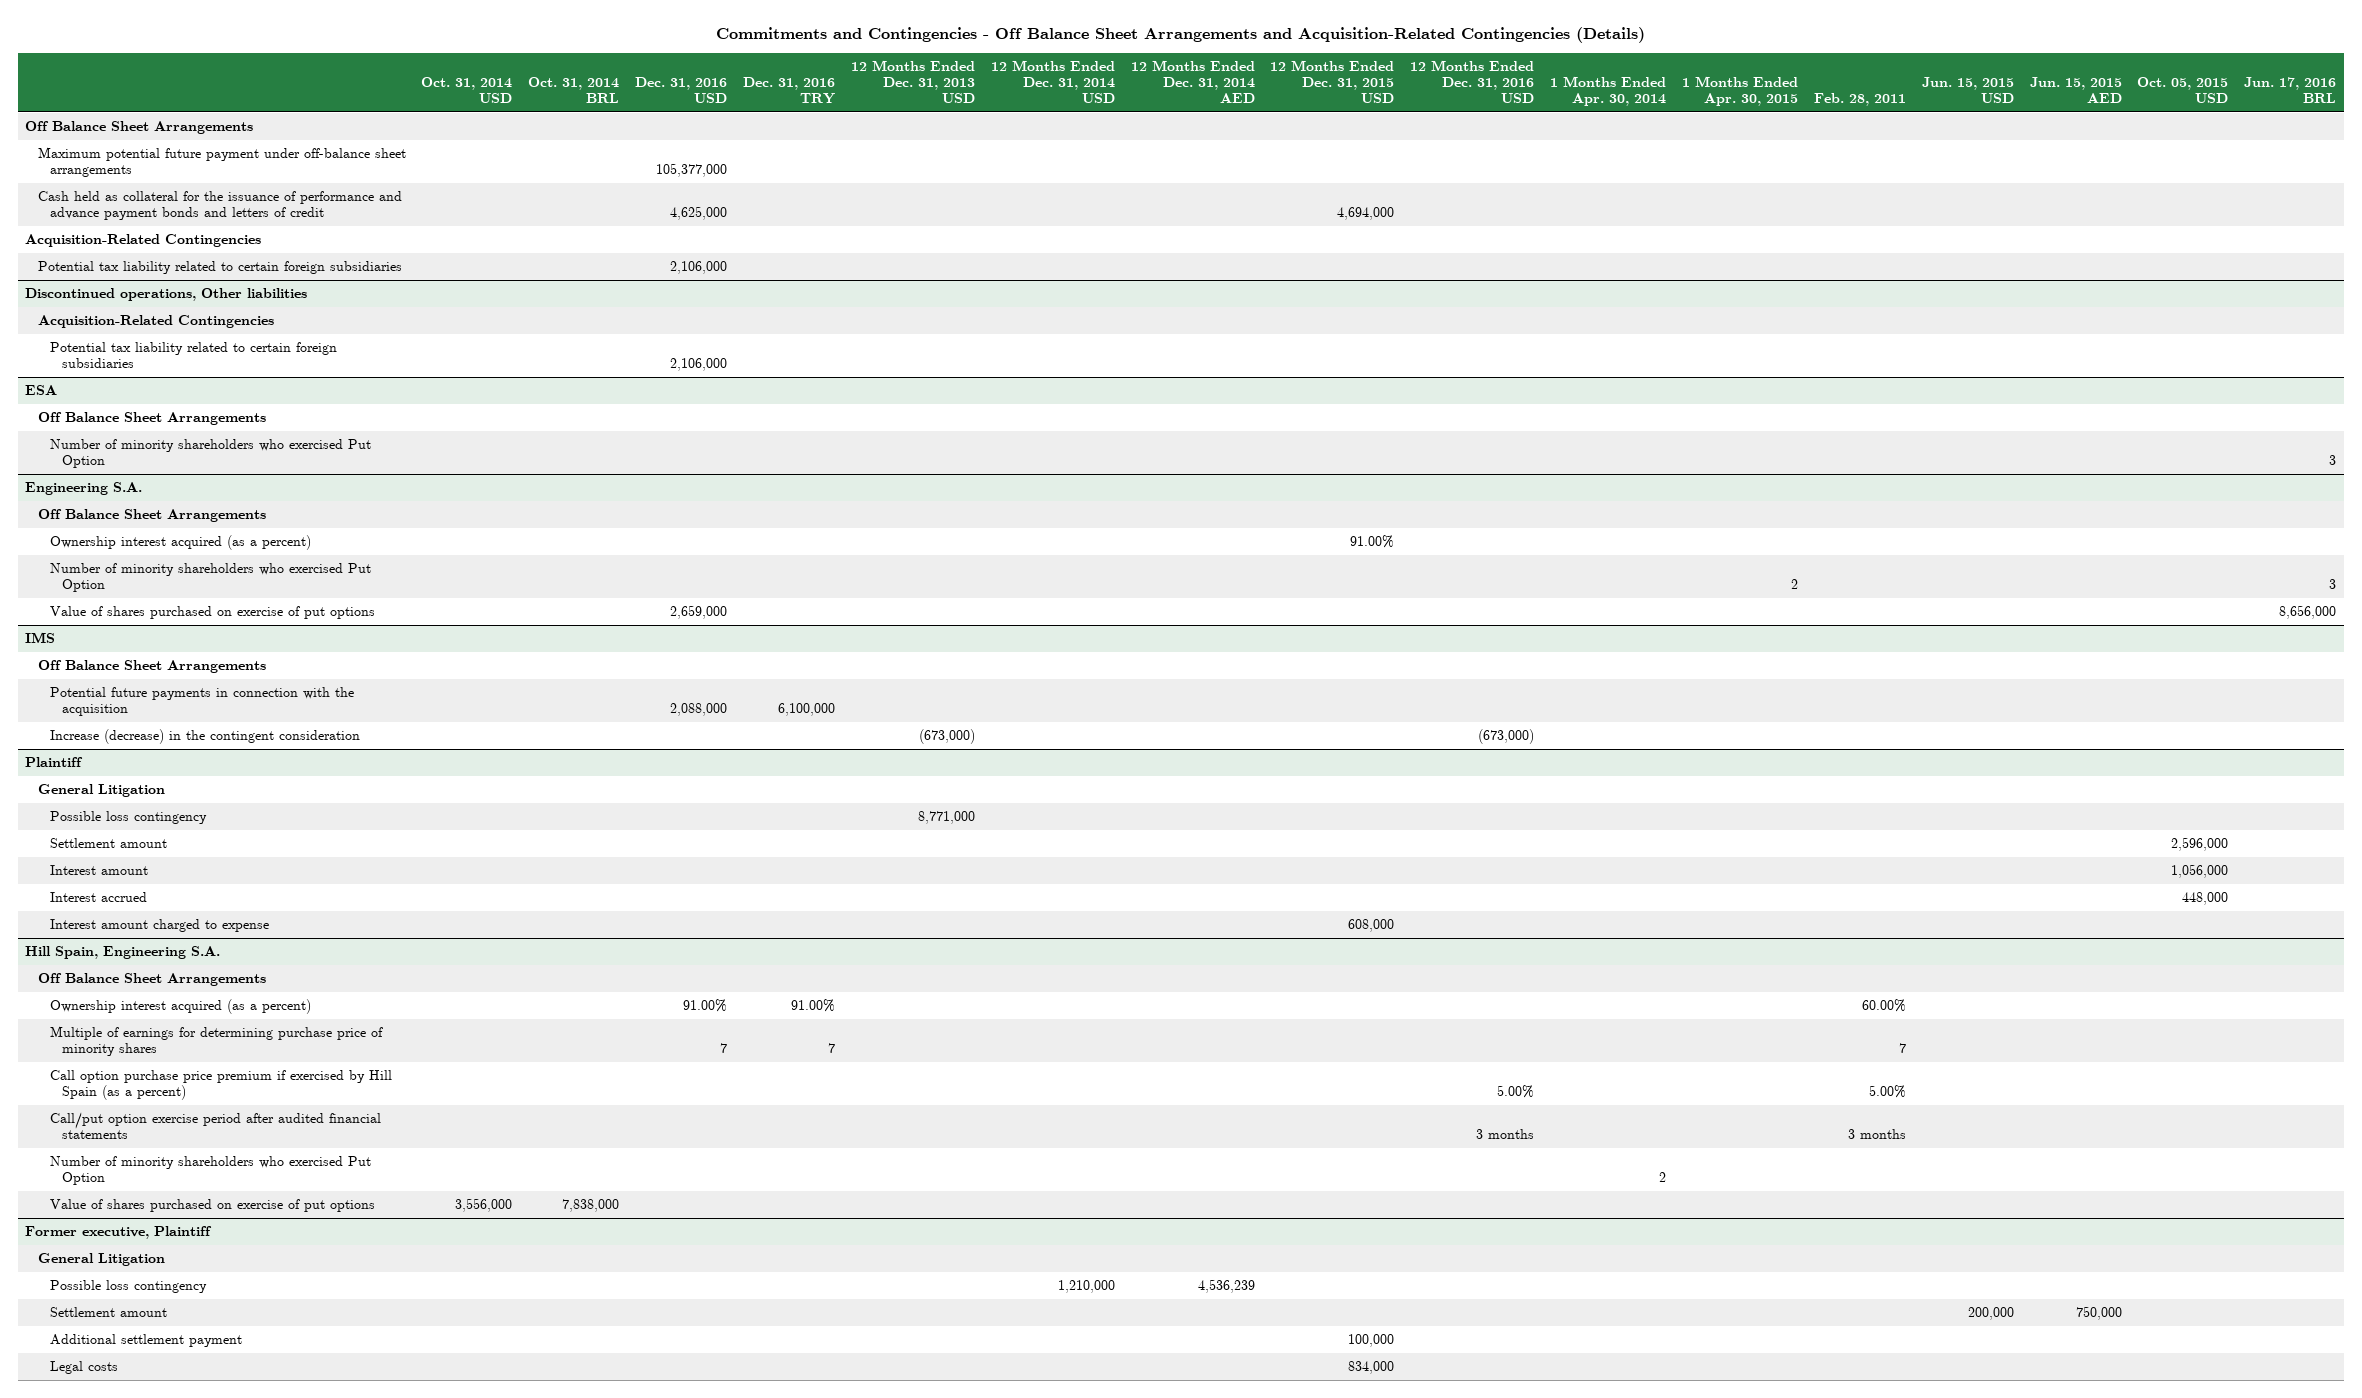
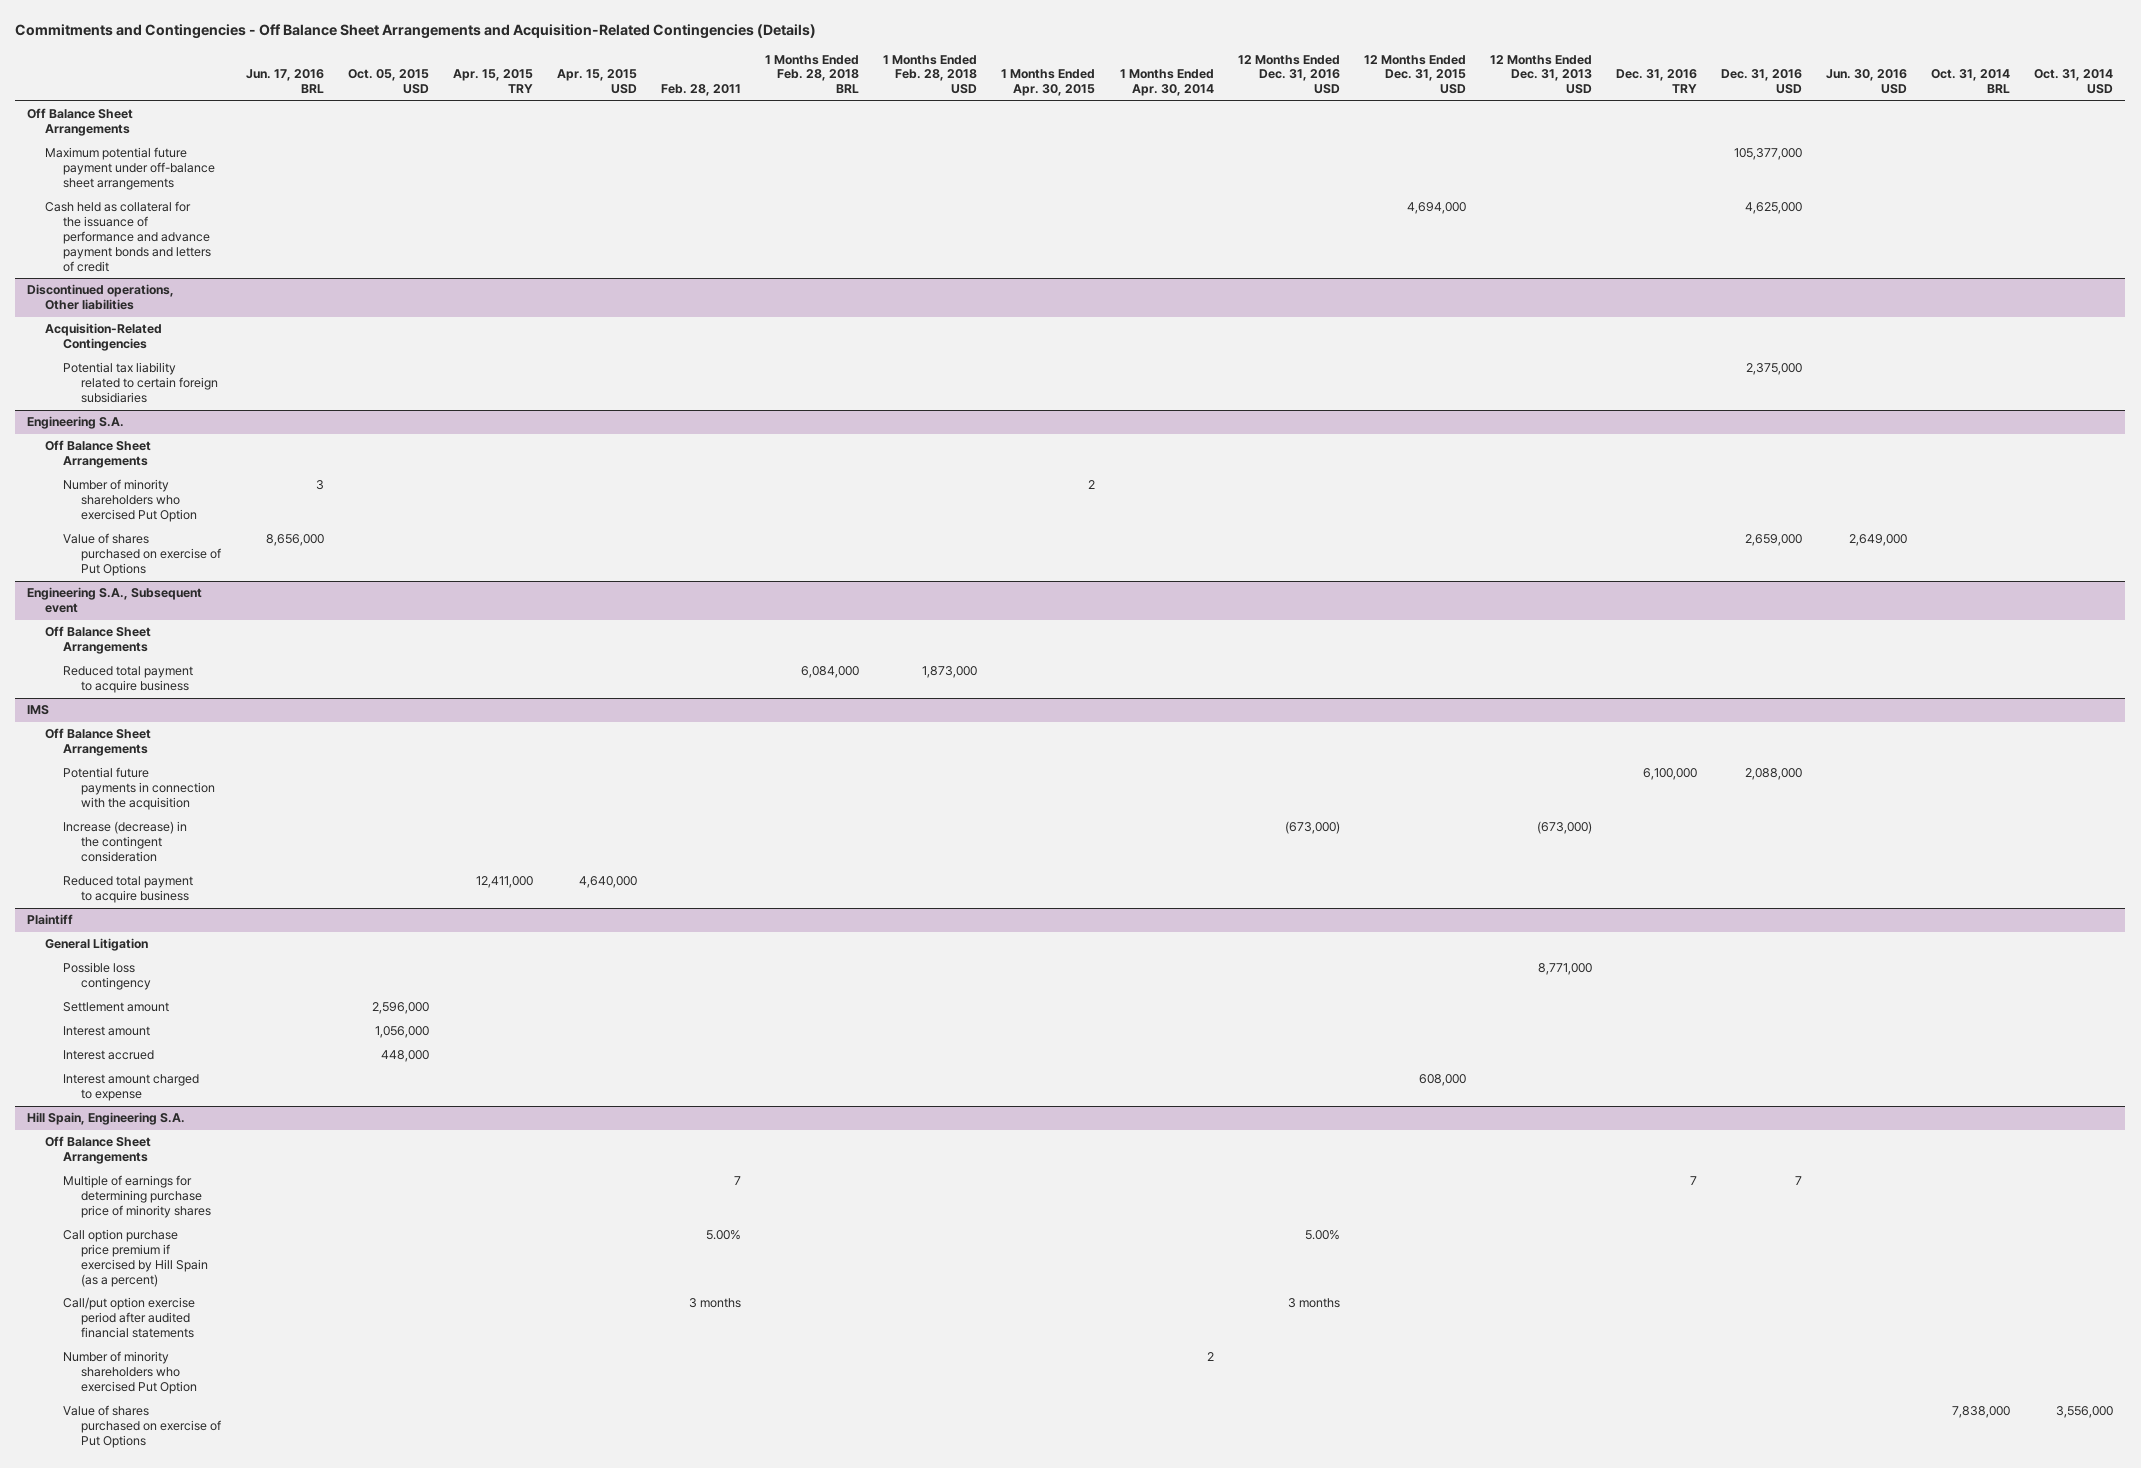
- | Oct. 31, 2014 USD | Oct. 31, 2014 BRL | Dec. 31, 2016 USD | Dec. 31, 2016 TRY | 12 Months Ended Dec. 31, 2013 USD | 12 Months Ended Dec. 31, 2014 USD | 12 Months Ended Dec. 31, 2014 AED | 12 Months Ended Dec. 31, 2015 USD | 12 Months Ended Dec. 31, 2016 USD | 1 Months Ended Apr. 30, 2014 | 1 Months Ended Apr. 30, 2015 | Feb. 28, 2011 | Jun. 15, 2015 USD | Jun. 15, 2015 AED | Oct. 05, 2015 USD | Jun. 17, 2016 BRL
+ | Jun. 17, 2016 BRL | Oct. 05, 2015 USD | Apr. 15, 2015 TRY | Apr. 15, 2015 USD | Feb. 28, 2011 | 1 Months Ended Feb. 28, 2018 BRL | 1 Months Ended Feb. 28, 2018 USD | 1 Months Ended Apr. 30, 2015 | 1 Months Ended Apr. 30, 2014 | 12 Months Ended Dec. 31, 2016 USD | 12 Months Ended Dec. 31, 2015 USD | 12 Months Ended Dec. 31, 2013 USD | Dec. 31, 2016 TRY | Dec. 31, 2016 USD | Jun. 30, 2016 USD | Oct. 31, 2014 BRL | Oct. 31, 2014 USD
- Acquisition-Related Contingencies
- Potential tax liability related to certain foreign subsidiaries | | | 2,106,000 | | | | | | | | | | | | |
@ Discontinued operations, Other liabilities
- Potential tax liability related to certain foreign subsidiaries | | | 2,106,000 | | | | | | | | | | | | |
- ESA
- Off Balance Sheet Arrangements
- Number of minority shareholders who exercised Put Option | | | | | | | | | | | | | | | | 3
@ Discontinued operations, Other liabilities
+ Potential tax liability related to certain foreign subsidiaries | | | | | | | | | | | | | | 2,375,000 | | |
@ Engineering S.A.
- Ownership interest acquired (as a percent) | | | | | | | | 91.00% | | | | | | | |
- Value of shares purchased on exercise of put options | | | 2,659,000 | | | | | | | | | | | | | 8,656,000
+ Value of shares purchased on exercise of Put Options | 8,656,000 | | | | | | | | | | | | | 2,659,000 | 2,649,000 | |
+ Engineering S.A., Subsequent event
+ Off Balance Sheet Arrangements
+ Reduced total payment to acquire business | | | | | | 6,084,000 | 1,873,000 | | | | | | | | | |
@ IMS
+ Reduced total payment to acquire business | | | 12,411,000 | 4,640,000 | | | | | | | | | | | | |
@ Hill Spain, Engineering S.A.
- Ownership interest acquired (as a percent) | | | 91.00% | 91.00% | | | | | | | | 60.00% | | | |
- Value of shares purchased on exercise of put options | 3,556,000 | 7,838,000 | | | | | | | | | | | | | |
- Former executive, Plaintiff
- General Litigation
- Possible loss contingency | | | | | | 1,210,000 | 4,536,239 | | | | | | | | |
- Settlement amount | | | | | | | | | | | | | 200,000 | 750,000 | |
- Additional settlement payment | | | | | | | | 100,000 | | | | | | | |
- Legal costs | | | | | | | | 834,000 | | | | | | | |
@ Hill Spain, Engineering S.A.
+ Value of shares purchased on exercise of Put Options | | | | | | | | | | | | | | | | 7,838,000 | 3,556,000

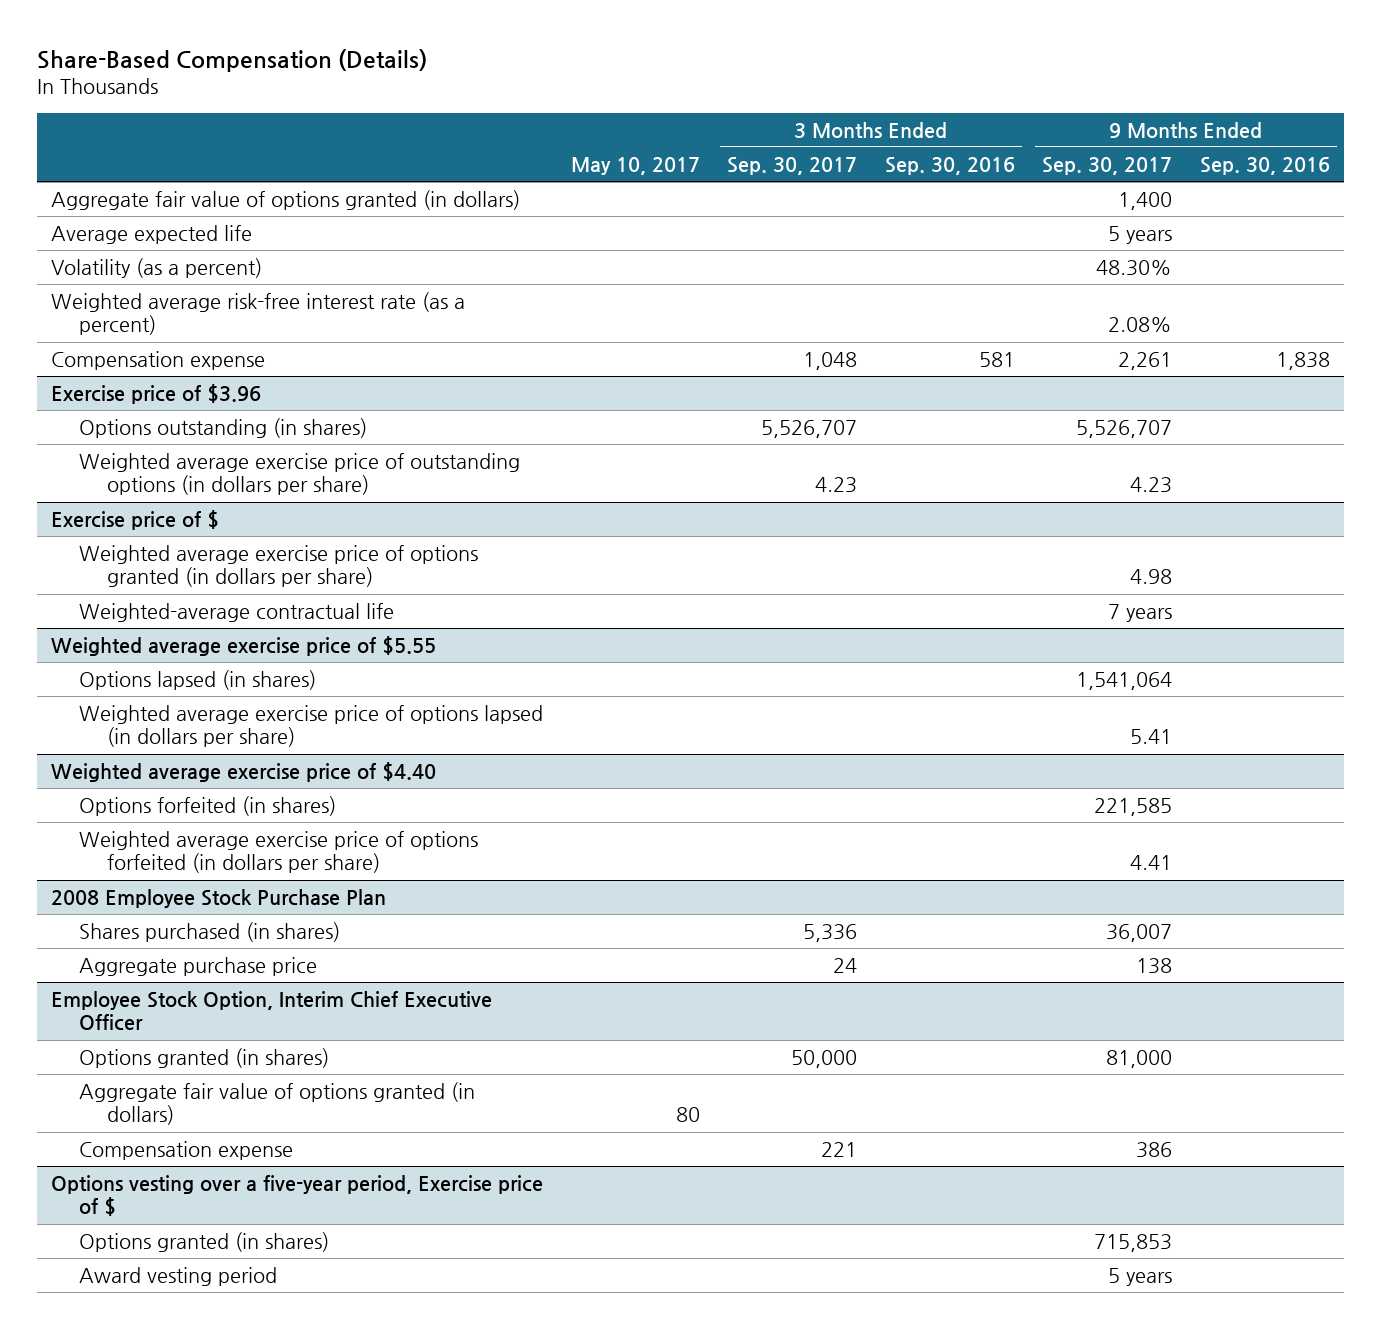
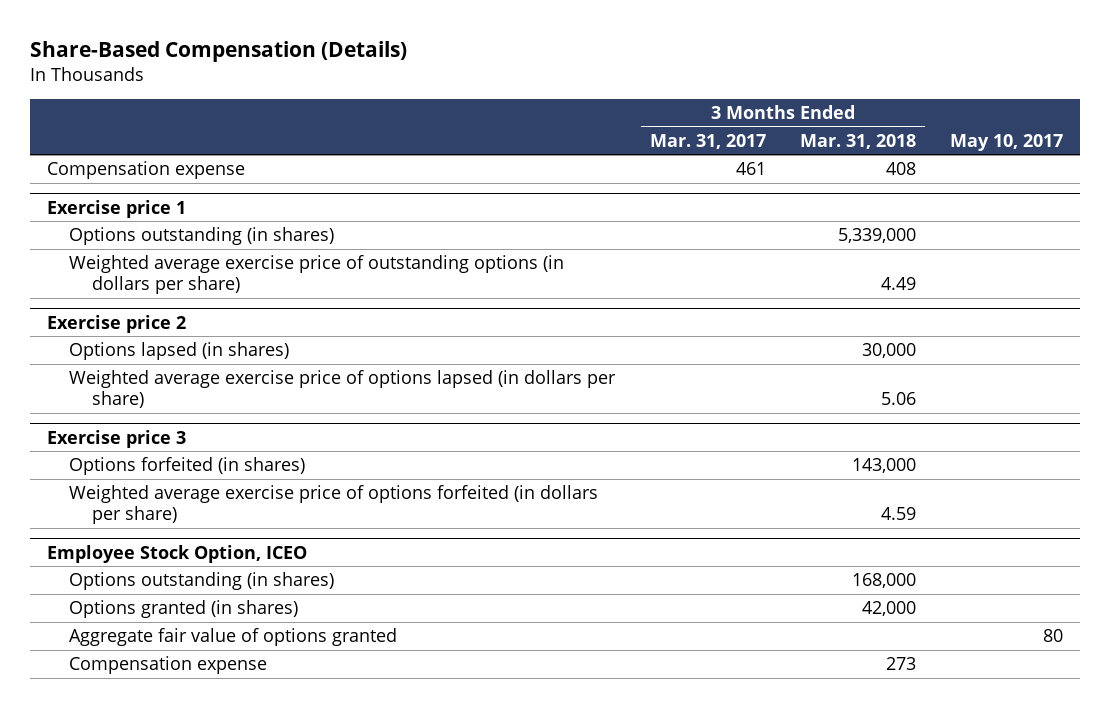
- | May 10, 2017 | 3 Months Ended Sep. 30, 2017 | 3 Months Ended Sep. 30, 2016 | 9 Months Ended Sep. 30, 2017 | 9 Months Ended Sep. 30, 2016
+ | 3 Months Ended Mar. 31, 2017 | 3 Months Ended Mar. 31, 2018 | May 10, 2017
- Aggregate fair value of options granted (in dollars) | | | | 1,400 |
- Average expected life | | | | 5 years |
- Volatility (as a percent) | | | | 48.30% |
- Weighted average risk-free interest rate (as a percent) | | | | 2.08% |
- Exercise price of $3.96
+ Exercise price 1
- Exercise price of $
- Weighted average exercise price of options granted (in dollars per share) | | | | 4.98 |
- Weighted-average contractual life | | | | 7 years |
- Weighted average exercise price of $5.55
+ Exercise price 2
- Weighted average exercise price of $4.40
+ Exercise price 3
- 2008 Employee Stock Purchase Plan
- Shares purchased (in shares) | | 5,336 | | 36,007 |
- Aggregate purchase price | | 24 | | 138 |
- Employee Stock Option, Interim Chief Executive Officer
- Options granted (in shares) | | 50,000 | | 81,000 |
- Aggregate fair value of options granted (in dollars) | 80 | | | |
- Compensation expense | | 221 | | 386 |
- Options vesting over a five-year period, Exercise price of $
- Options granted (in shares) | | | | 715,853 |
- Award vesting period | | | | 5 years |
+ Employee Stock Option, ICEO
+ Options outstanding (in shares) | | 168,000 |
+ Options granted (in shares) | | 42,000 |
+ Aggregate fair value of options granted | | | 80
+ Compensation expense | | 273 |

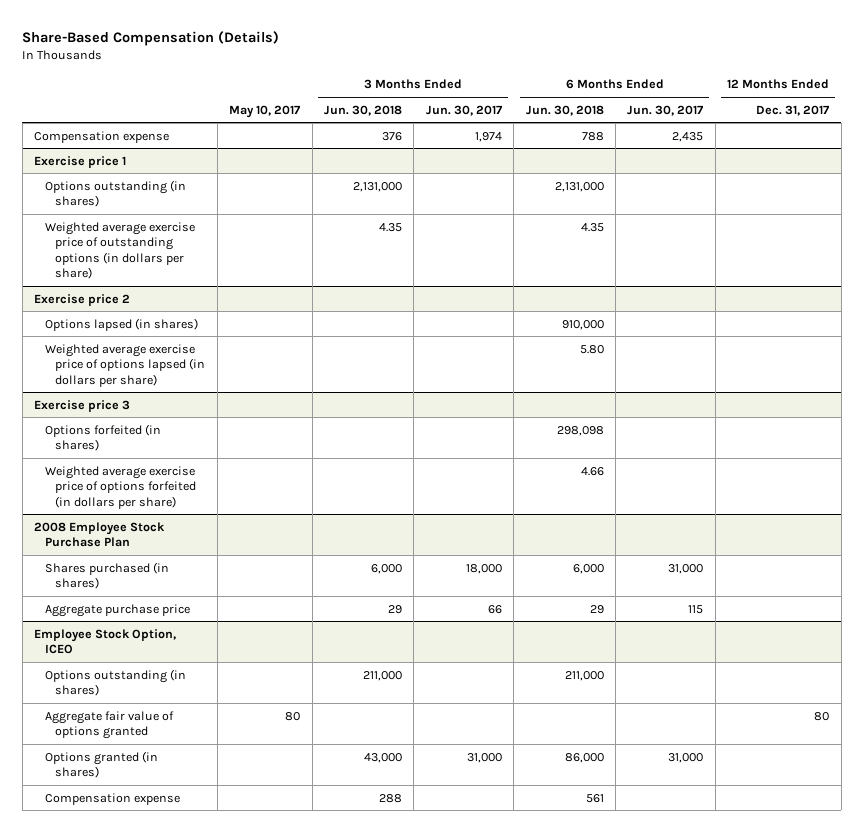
- | 3 Months Ended Mar. 31, 2017 | 3 Months Ended Mar. 31, 2018 | May 10, 2017
+ | May 10, 2017 | 3 Months Ended Jun. 30, 2018 | 3 Months Ended Jun. 30, 2017 | 6 Months Ended Jun. 30, 2018 | 6 Months Ended Jun. 30, 2017 | 12 Months Ended Dec. 31, 2017
+ 2008 Employee Stock Purchase Plan
+ Shares purchased (in shares) | | 6,000 | 18,000 | 6,000 | 31,000 |
+ Aggregate purchase price | | 29 | 66 | 29 | 115 |
@ Employee Stock Option, ICEO
moved down: Options granted (in shares) | | 43,000 | 31,000 | 86,000 | 31,000 |

